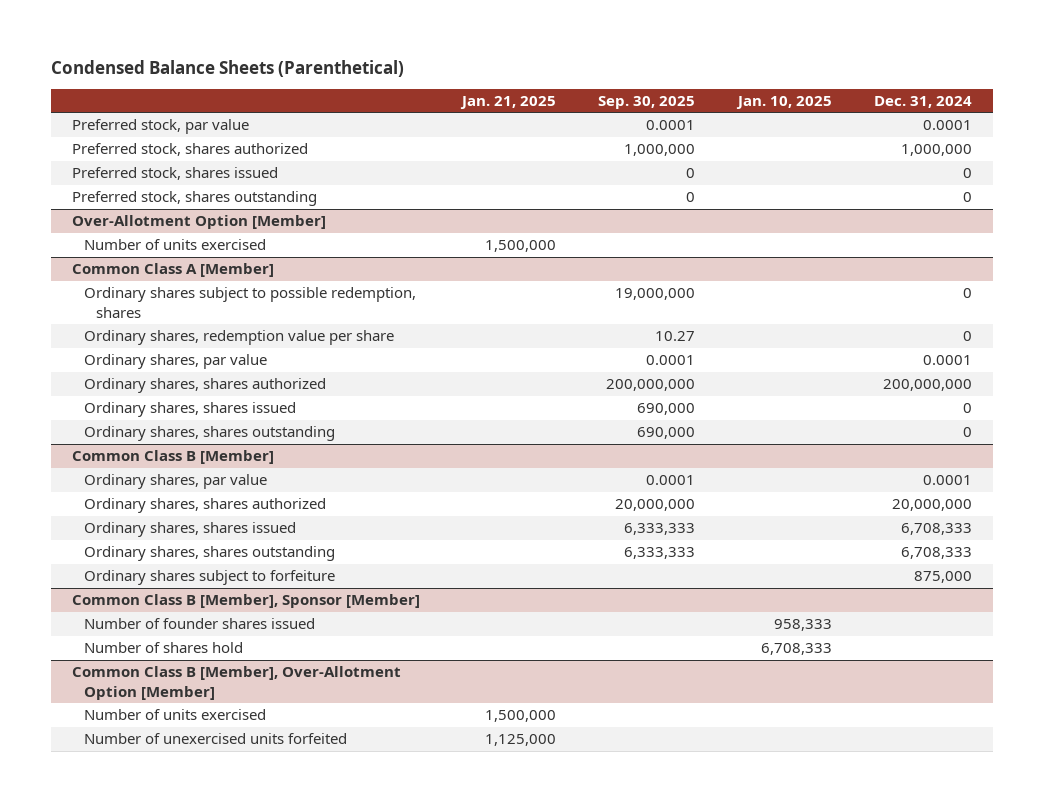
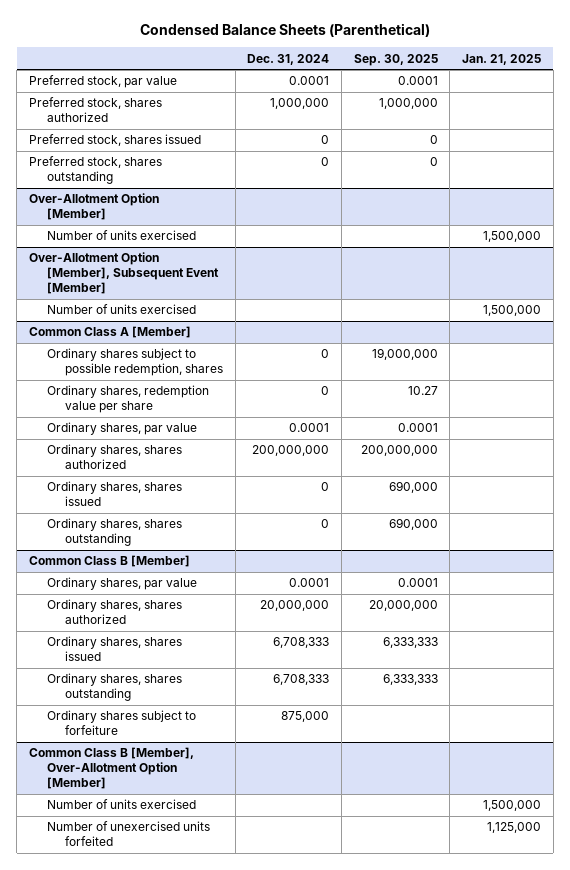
- | Jan. 21, 2025 | Sep. 30, 2025 | Jan. 10, 2025 | Dec. 31, 2024
+ | Dec. 31, 2024 | Sep. 30, 2025 | Jan. 21, 2025
+ Over-Allotment Option [Member], Subsequent Event [Member]
+ Number of units exercised | | | 1,500,000
- Common Class B [Member], Sponsor [Member]
- Number of founder shares issued | | | 958,333 |
- Number of shares hold | | | 6,708,333 |

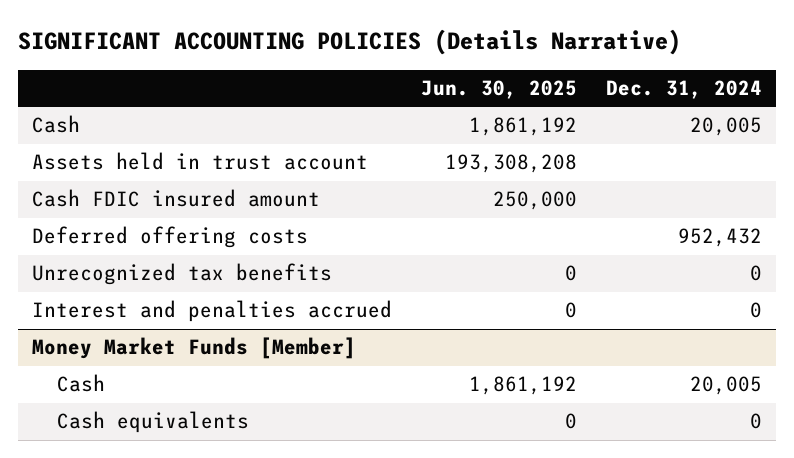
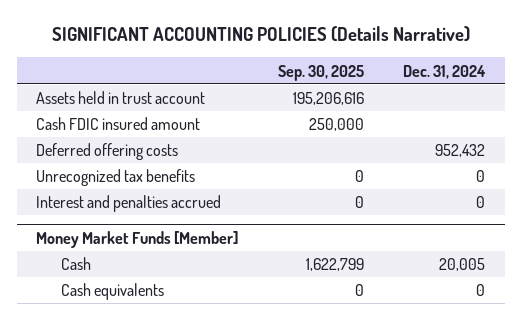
- | Jun. 30, 2025 | Dec. 31, 2024
+ | Sep. 30, 2025 | Dec. 31, 2024
- Cash | 1,861,192 | 20,005

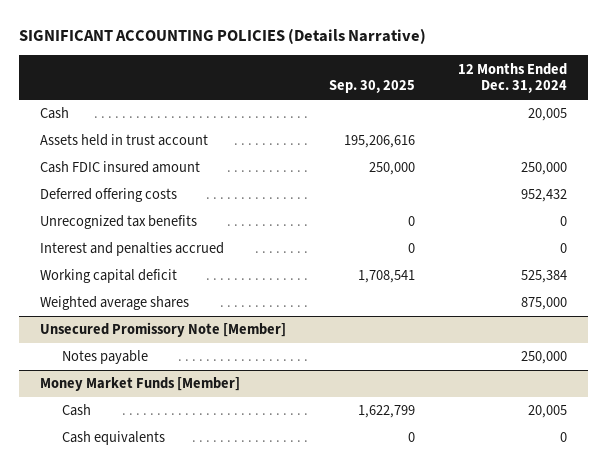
- | Sep. 30, 2025 | Dec. 31, 2024
+ | Sep. 30, 2025 | 12 Months Ended Dec. 31, 2024
+ Cash | | 20,005
+ Working capital deficit | 1,708,541 | 525,384
+ Weighted average shares | | 875,000
+ Unsecured Promissory Note [Member]
+ Notes payable | | 250,000

